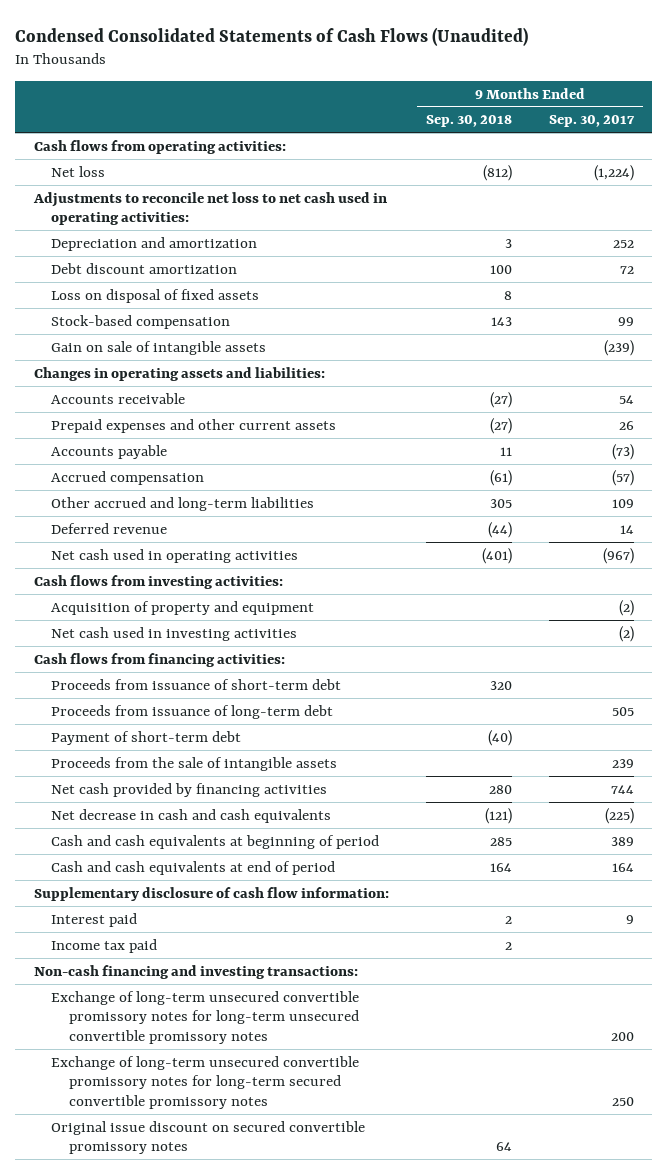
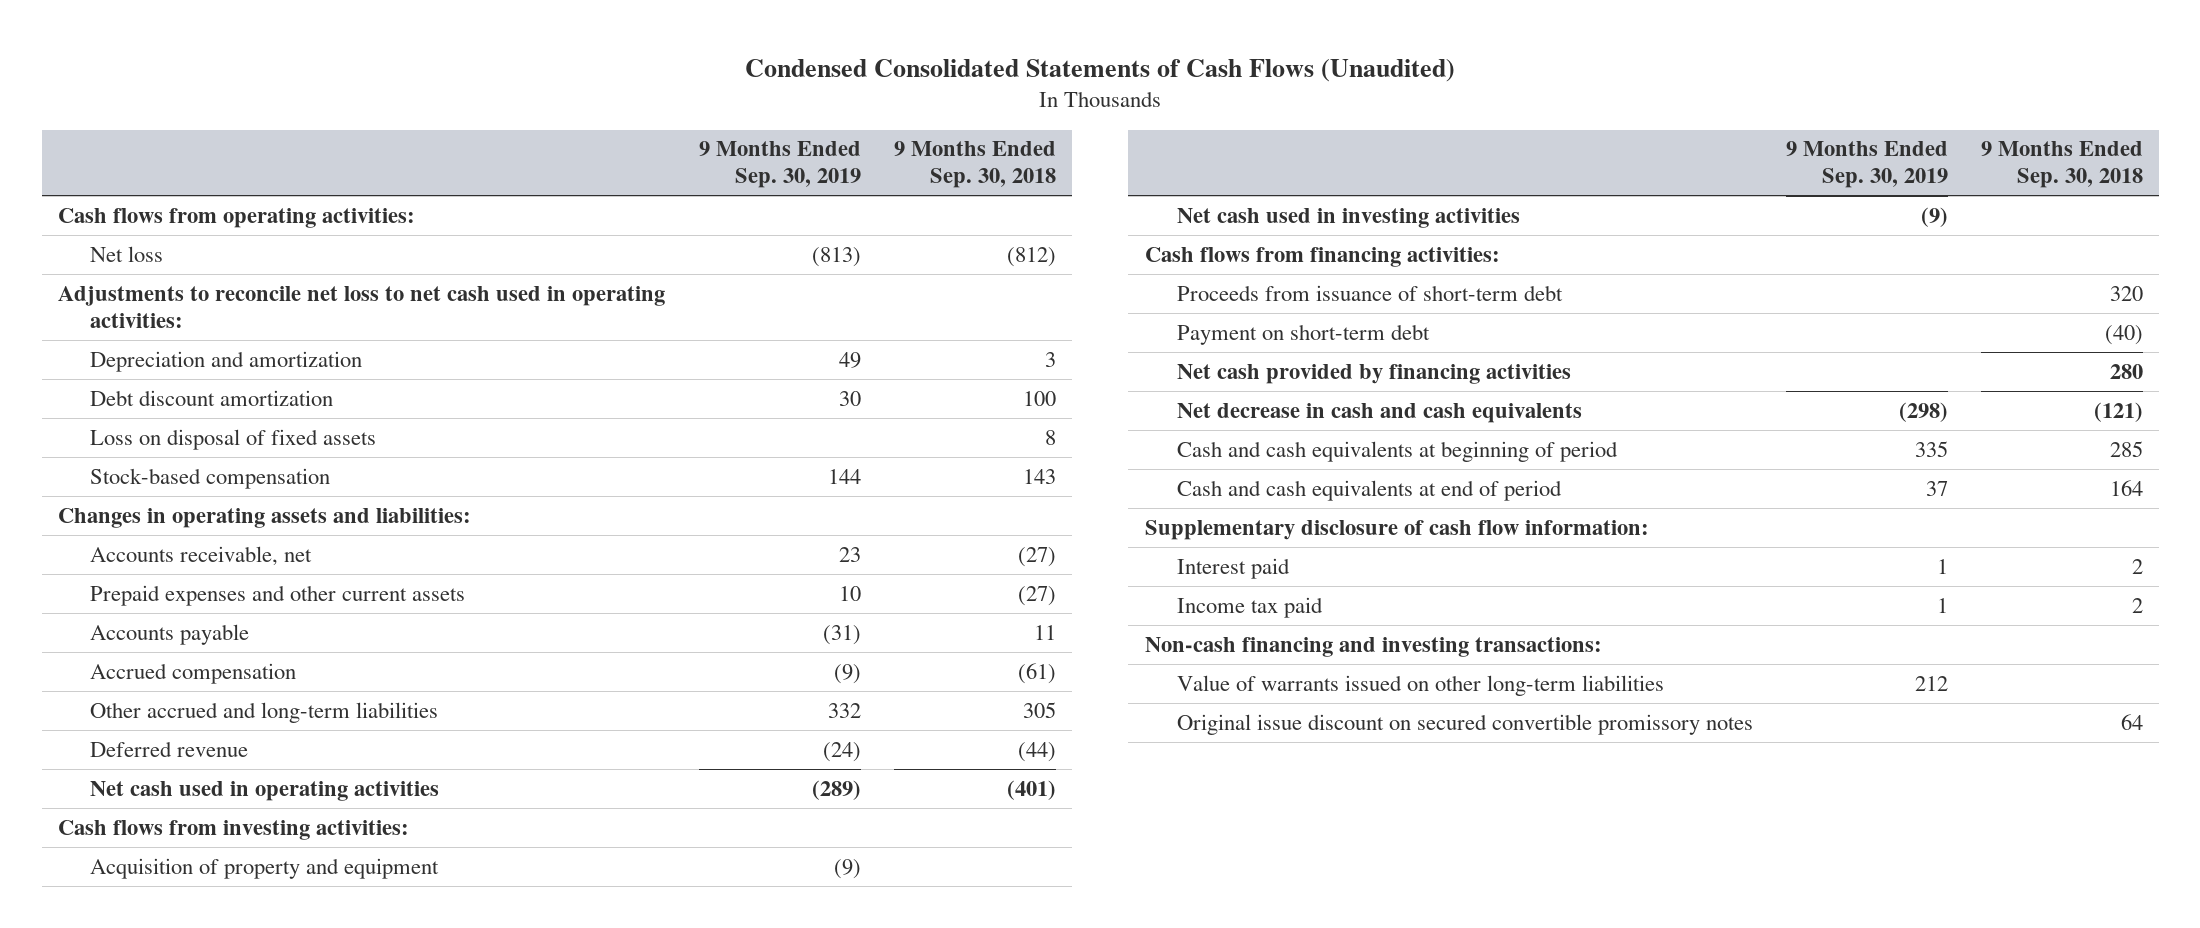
- | 9 Months Ended Sep. 30, 2018 | 9 Months Ended Sep. 30, 2017
+ | 9 Months Ended Sep. 30, 2019 | 9 Months Ended Sep. 30, 2018
- Gain on sale of intangible assets | | (239)
- Accounts receivable | (27) | 54
+ Accounts receivable, net | 23 | (27)
- Proceeds from issuance of long-term debt | | 505
- Payment of short-term debt | (40) |
- Proceeds from the sale of intangible assets | | 239
+ Payment on short-term debt | | (40)
- Exchange of long-term unsecured convertible promissory notes for long-term unsecured convertible promissory notes | | 200
- Exchange of long-term unsecured convertible promissory notes for long-term secured convertible promissory notes | | 250
+ Value of warrants issued on other long-term liabilities | 212 |

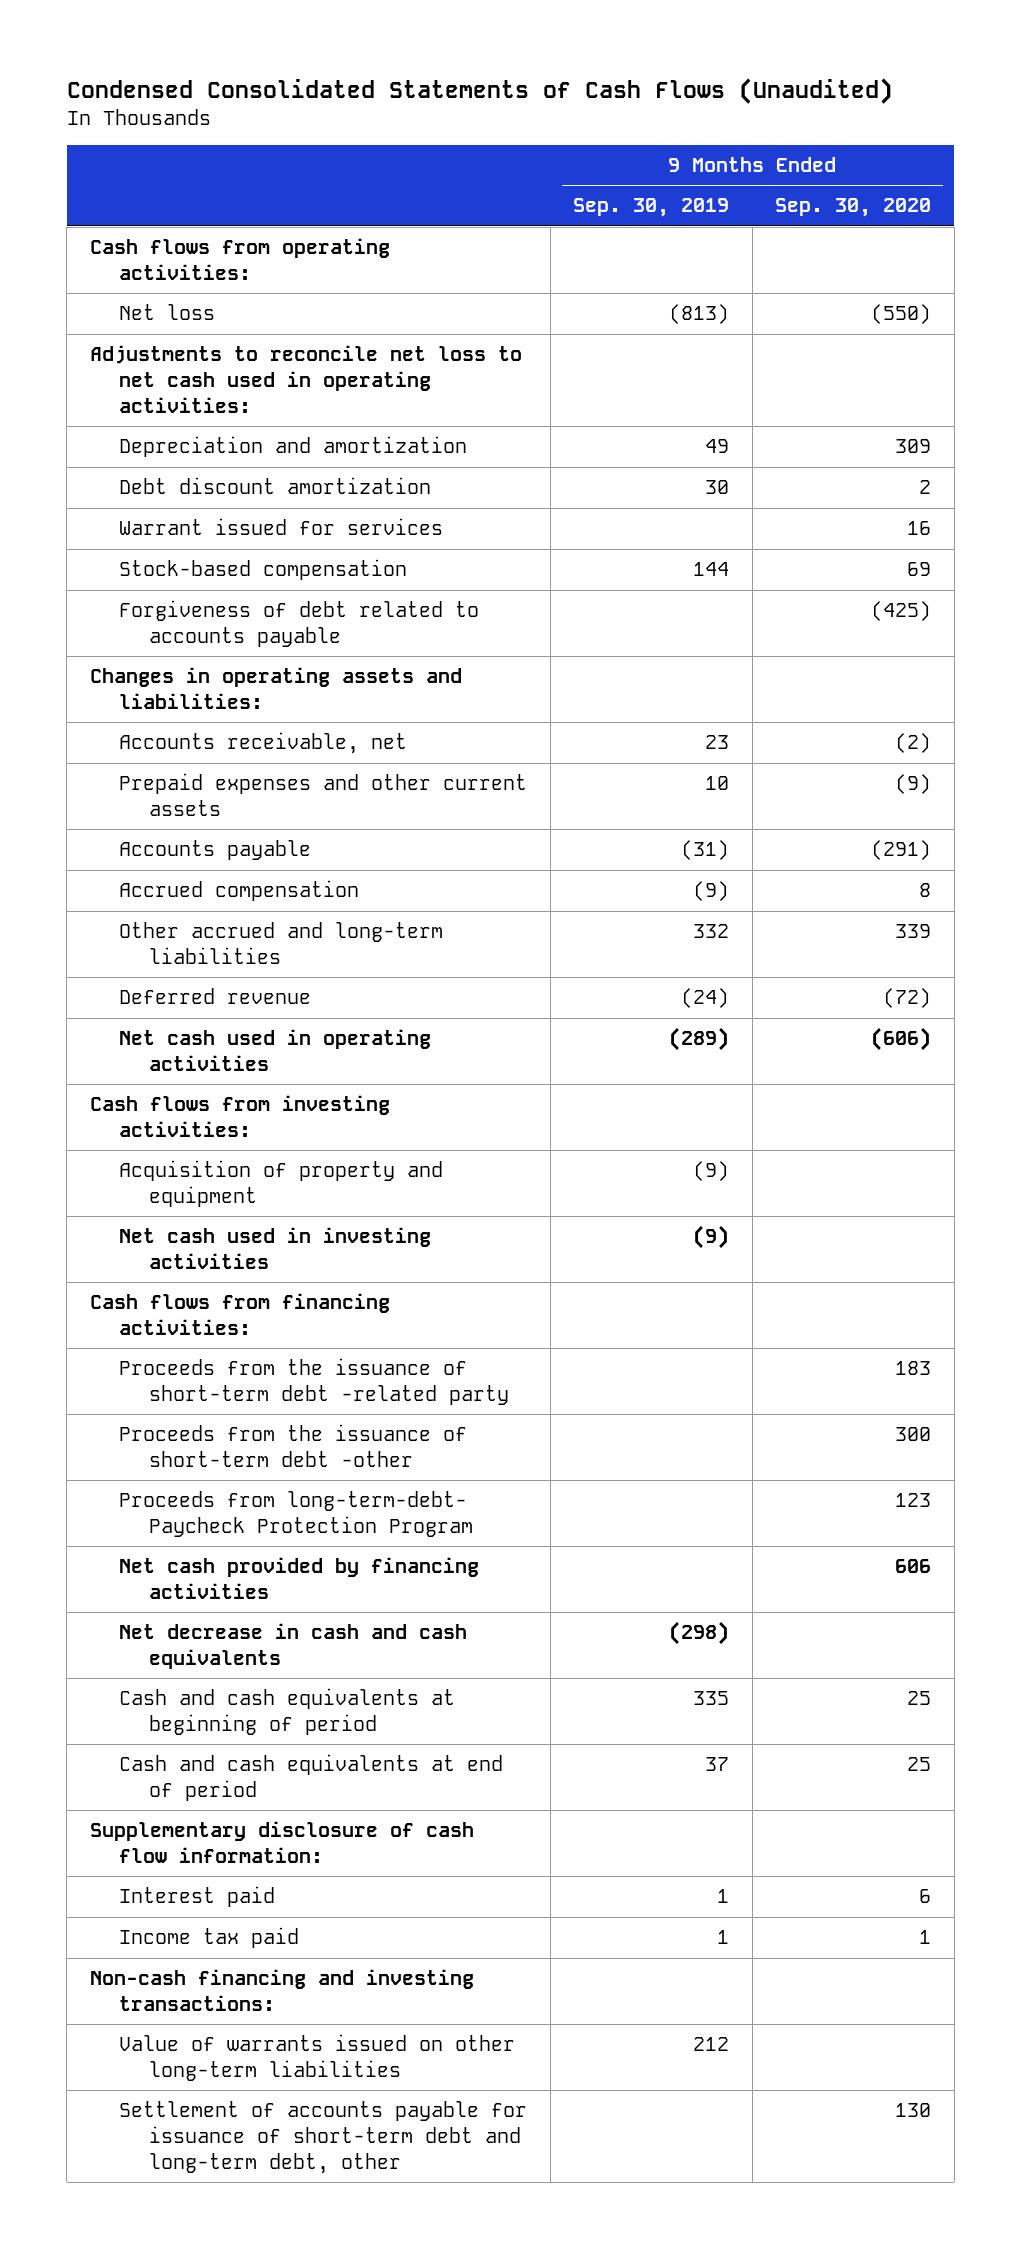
- | 9 Months Ended Sep. 30, 2019 | 9 Months Ended Sep. 30, 2018
+ | 9 Months Ended Sep. 30, 2019 | 9 Months Ended Sep. 30, 2020
- Loss on disposal of fixed assets | | 8
+ Warrant issued for services | | 16
+ Forgiveness of debt related to accounts payable | | (425)
- Proceeds from issuance of short-term debt | | 320
- Payment on short-term debt | | (40)
+ Proceeds from the issuance of short-term debt -related party | | 183
+ Proceeds from the issuance of short-term debt -other | | 300
+ Proceeds from long-term-debt- Paycheck Protection Program | | 123
- Original issue discount on secured convertible promissory notes | | 64
+ Settlement of accounts payable for issuance of short-term debt and long-term debt, other | | 130

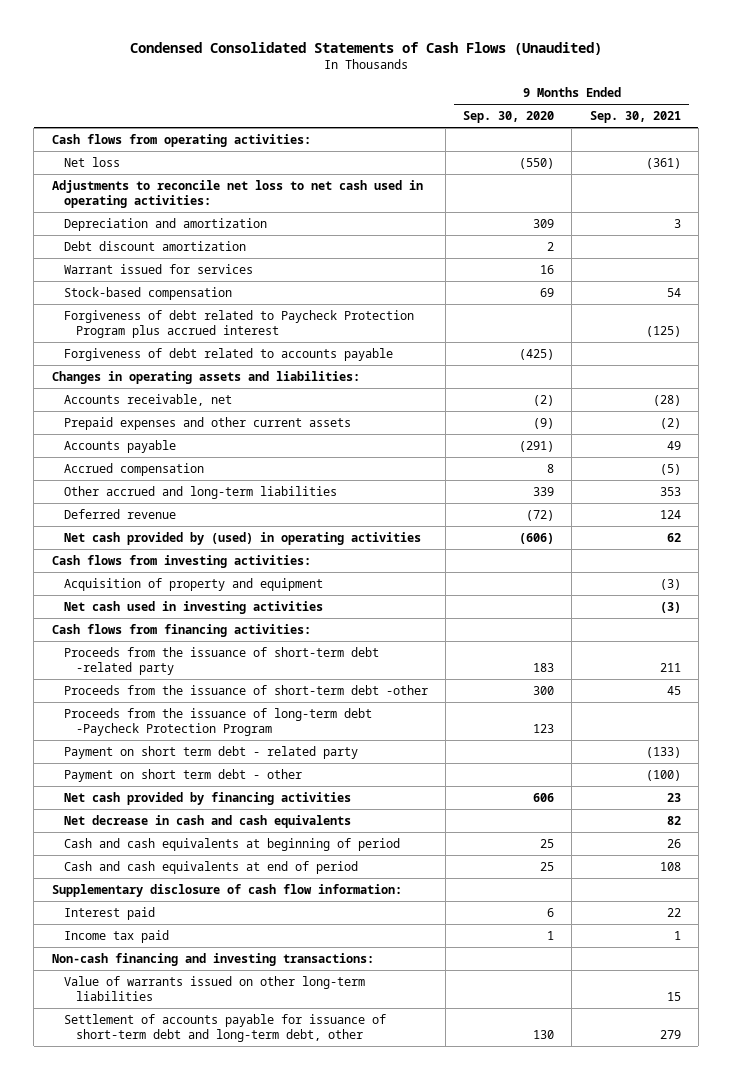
- | 9 Months Ended Sep. 30, 2019 | 9 Months Ended Sep. 30, 2020
+ | 9 Months Ended Sep. 30, 2020 | 9 Months Ended Sep. 30, 2021
+ Forgiveness of debt related to Paycheck Protection Program plus accrued interest | | (125)
- Net cash used in operating activities | (289) | (606)
+ Net cash provided by (used) in operating activities | (606) | 62
- Proceeds from long-term-debt- Paycheck Protection Program | | 123
+ Proceeds from the issuance of long-term debt -Paycheck Protection Program | 123 |
+ Payment on short term debt - related party | | (133)
+ Payment on short term debt - other | | (100)

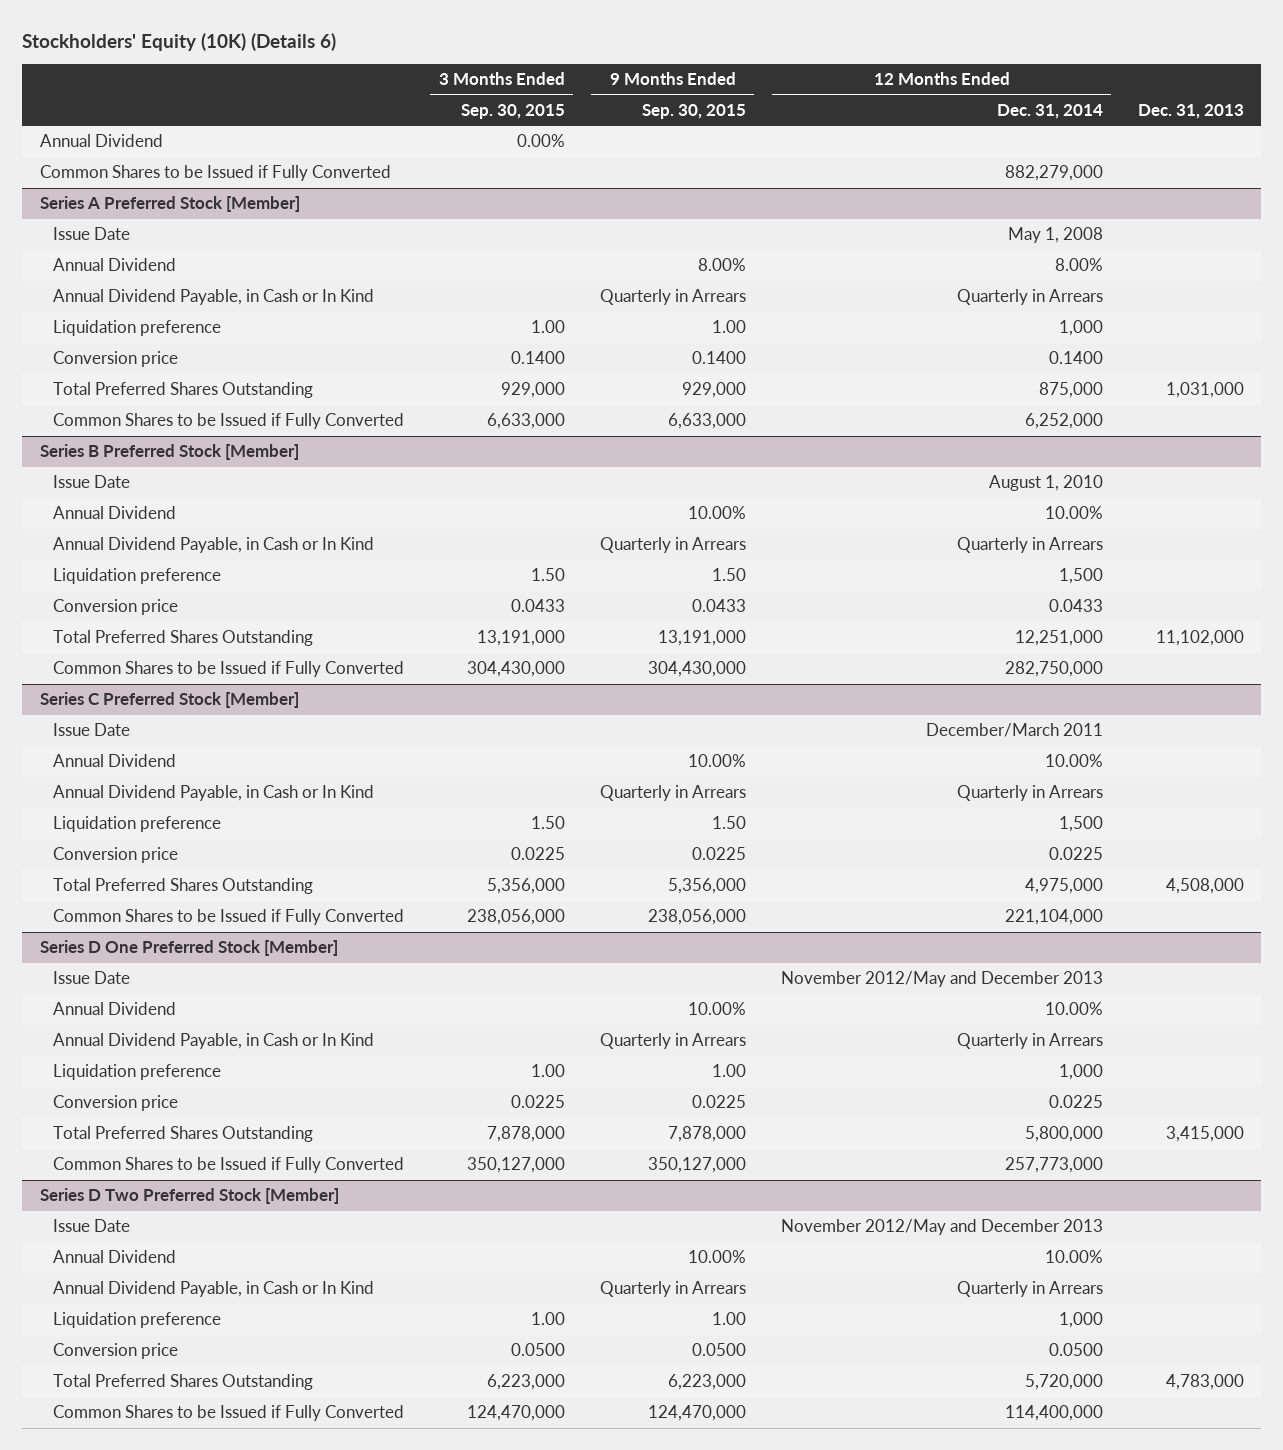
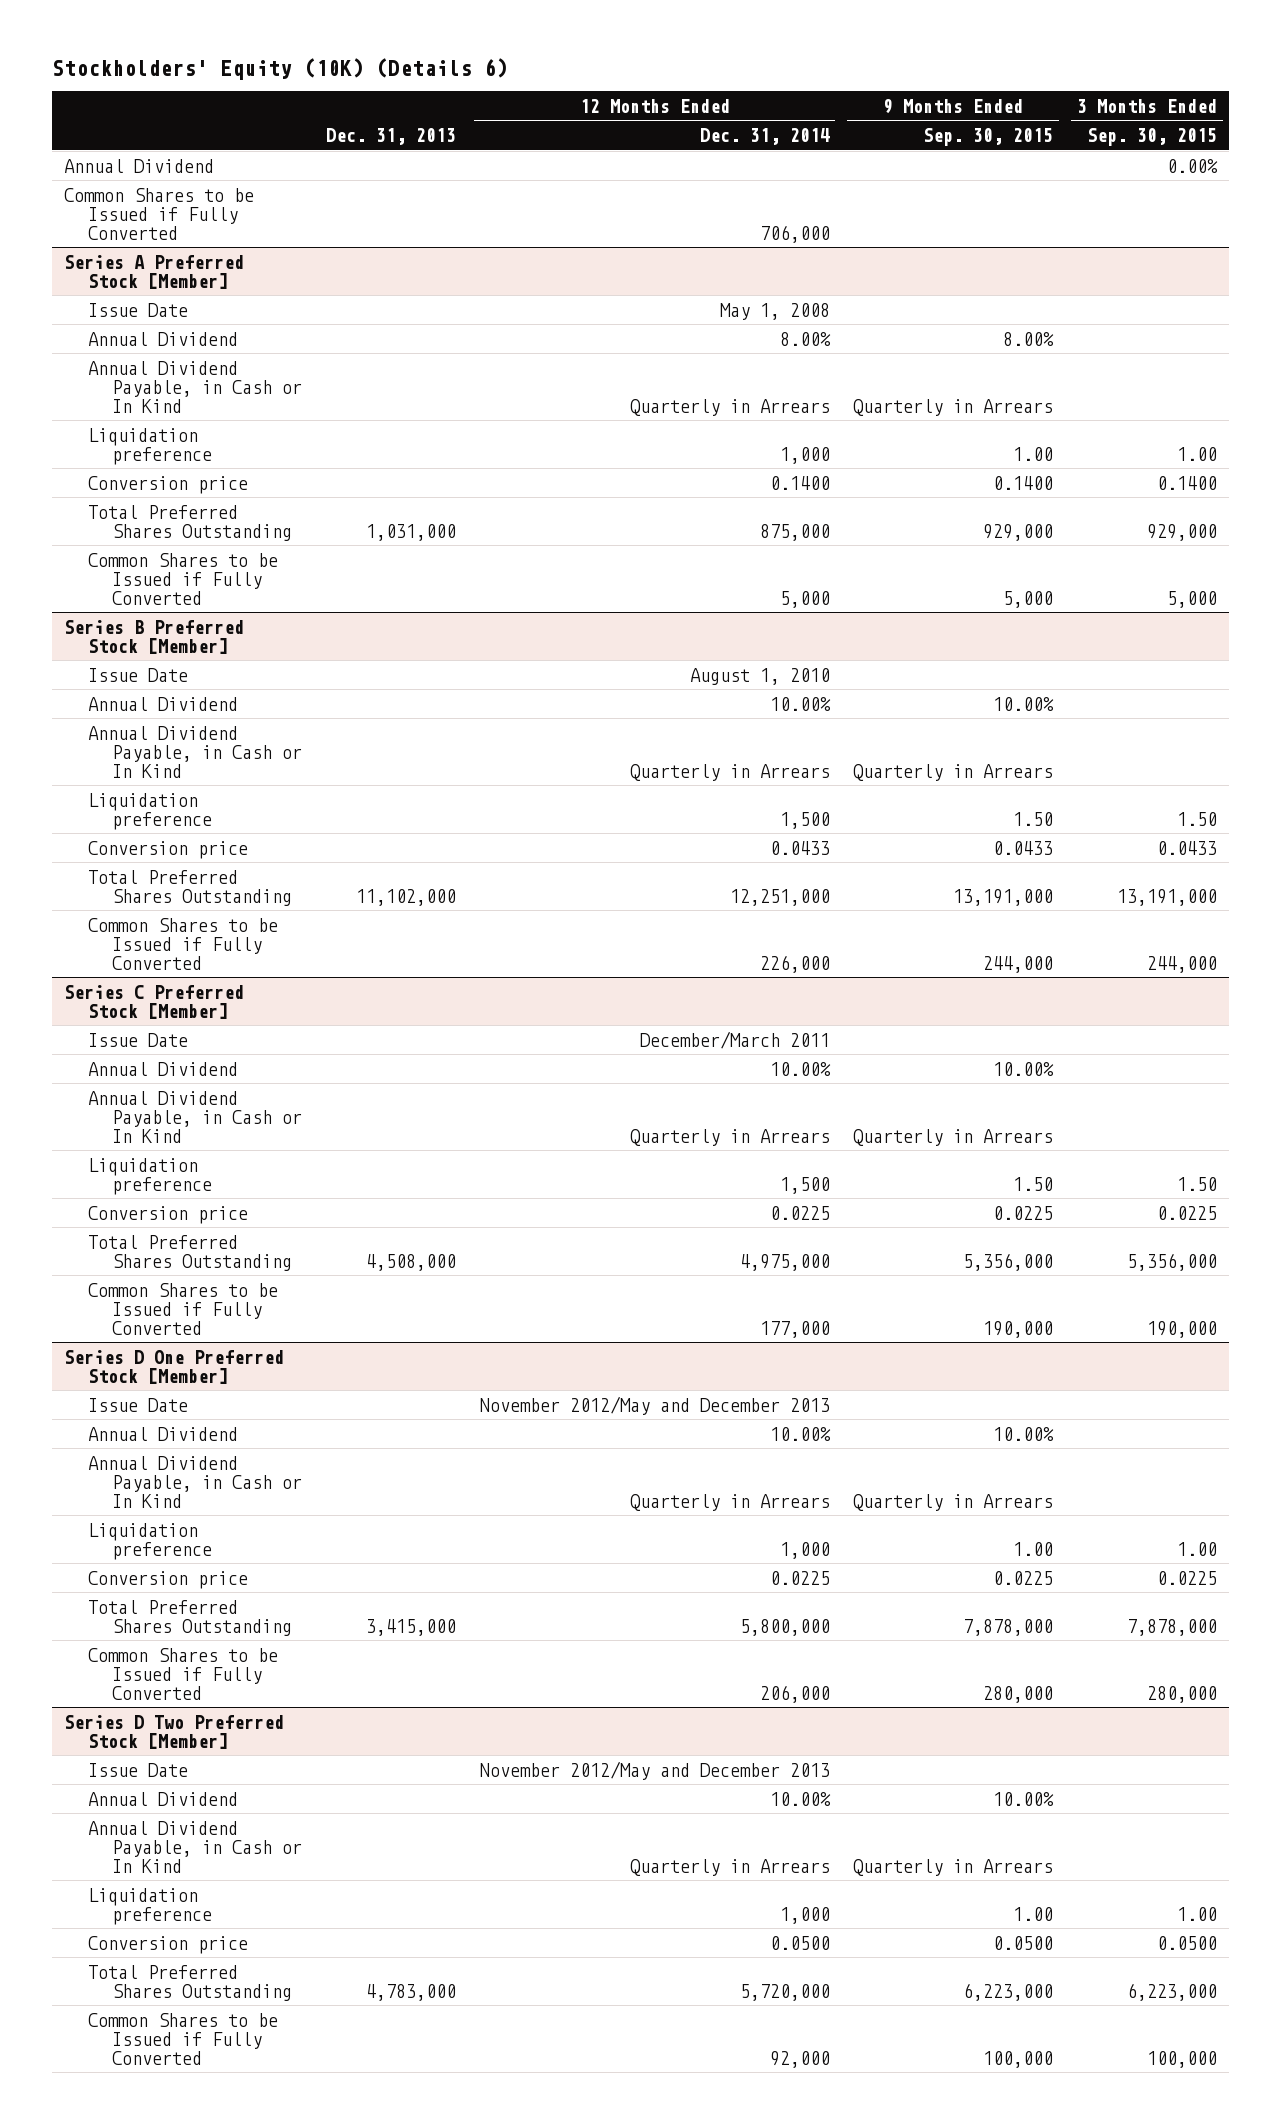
- | 3 Months Ended Sep. 30, 2015 | 9 Months Ended Sep. 30, 2015 | 12 Months Ended Dec. 31, 2014 | Dec. 31, 2013
+ | Dec. 31, 2013 | 12 Months Ended Dec. 31, 2014 | 9 Months Ended Sep. 30, 2015 | 3 Months Ended Sep. 30, 2015
- Common Shares to be Issued if Fully Converted | | | 882,279,000 |
+ Common Shares to be Issued if Fully Converted | | 706,000 | |
@ Series A Preferred Stock [Member]
- Common Shares to be Issued if Fully Converted | 6,633,000 | 6,633,000 | 6,252,000 |
+ Common Shares to be Issued if Fully Converted | | 5,000 | 5,000 | 5,000
@ Series B Preferred Stock [Member]
- Common Shares to be Issued if Fully Converted | 304,430,000 | 304,430,000 | 282,750,000 |
+ Common Shares to be Issued if Fully Converted | | 226,000 | 244,000 | 244,000
@ Series C Preferred Stock [Member]
- Common Shares to be Issued if Fully Converted | 238,056,000 | 238,056,000 | 221,104,000 |
+ Common Shares to be Issued if Fully Converted | | 177,000 | 190,000 | 190,000
@ Series D One Preferred Stock [Member]
- Common Shares to be Issued if Fully Converted | 350,127,000 | 350,127,000 | 257,773,000 |
+ Common Shares to be Issued if Fully Converted | | 206,000 | 280,000 | 280,000
@ Series D Two Preferred Stock [Member]
- Common Shares to be Issued if Fully Converted | 124,470,000 | 124,470,000 | 114,400,000 |
+ Common Shares to be Issued if Fully Converted | | 92,000 | 100,000 | 100,000

